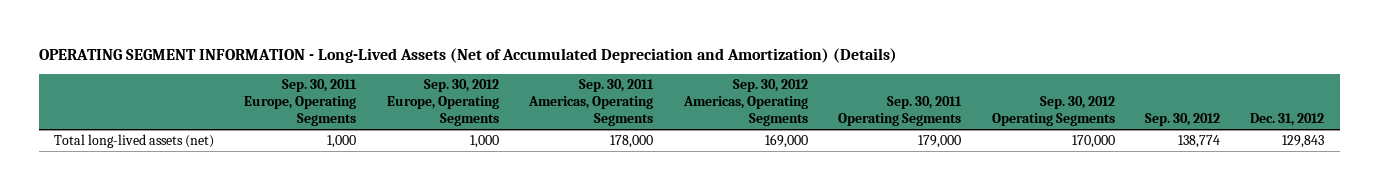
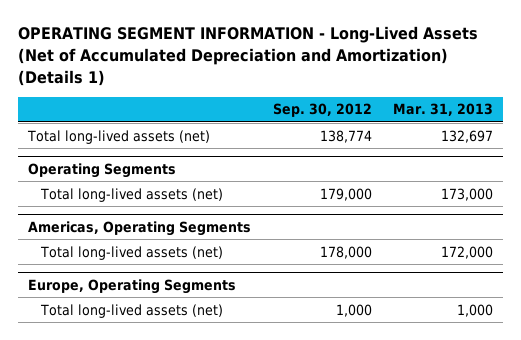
- OPERATING SEGMENT INFORMATION - Long-Lived Assets (Net of Accumulated Depreciation and Amortization) (Details)
+ OPERATING SEGMENT INFORMATION - Long-Lived Assets (Net of Accumulated Depreciation and Amortization) (Details 1)
- | Sep. 30, 2011 Europe, Operating Segments | Sep. 30, 2012 Europe, Operating Segments | Sep. 30, 2011 Americas, Operating Segments | Sep. 30, 2012 Americas, Operating Segments | Sep. 30, 2011 Operating Segments | Sep. 30, 2012 Operating Segments | Sep. 30, 2012 | Dec. 31, 2012
+ | Sep. 30, 2012 | Mar. 31, 2013
+ Operating Segments
+ Total long-lived assets (net) | 179,000 | 173,000
+ Americas, Operating Segments
+ Total long-lived assets (net) | 178,000 | 172,000
+ Europe, Operating Segments
+ Total long-lived assets (net) | 1,000 | 1,000

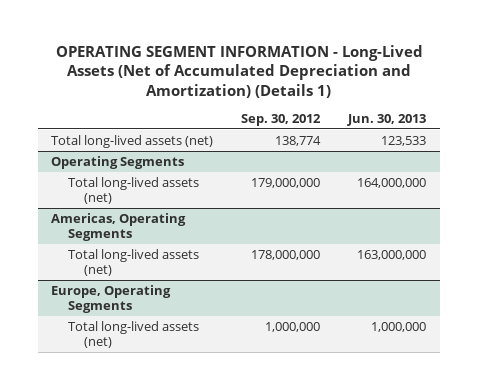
- | Sep. 30, 2012 | Mar. 31, 2013
+ | Sep. 30, 2012 | Jun. 30, 2013
@ Operating Segments
- Total long-lived assets (net) | 179,000 | 173,000
+ Total long-lived assets (net) | 179,000,000 | 164,000,000
@ Americas, Operating Segments
- Total long-lived assets (net) | 178,000 | 172,000
+ Total long-lived assets (net) | 178,000,000 | 163,000,000
@ Europe, Operating Segments
- Total long-lived assets (net) | 1,000 | 1,000
+ Total long-lived assets (net) | 1,000,000 | 1,000,000

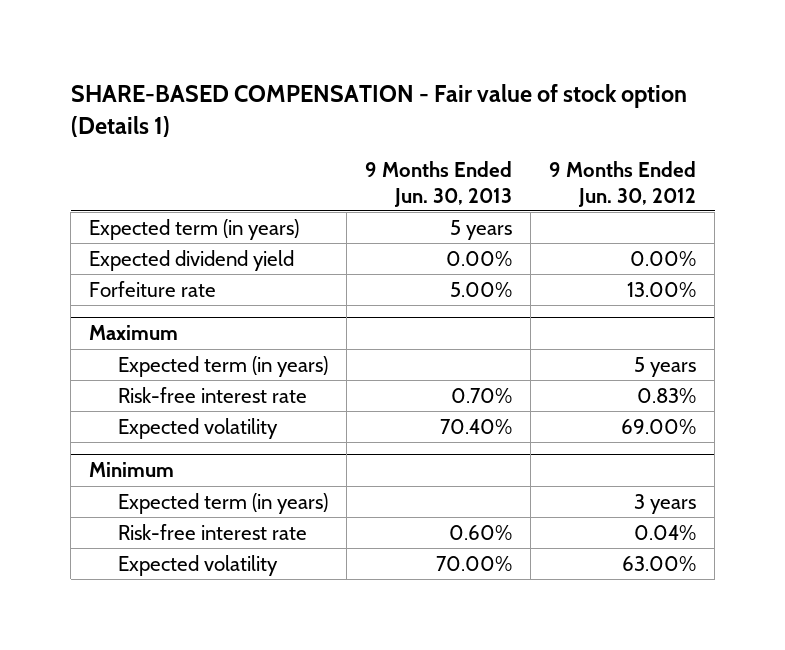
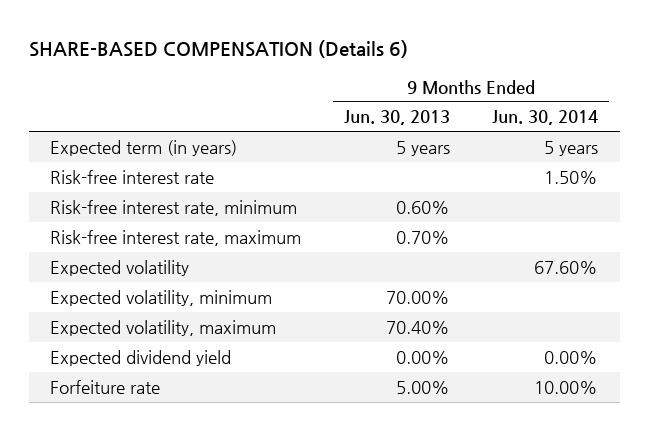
- SHARE-BASED COMPENSATION - Fair value of stock option (Details 1)
+ SHARE-BASED COMPENSATION (Details 6)
- | 9 Months Ended Jun. 30, 2013 | 9 Months Ended Jun. 30, 2012
+ | 9 Months Ended Jun. 30, 2013 | 9 Months Ended Jun. 30, 2014
+ Risk-free interest rate | | 1.50%
+ Risk-free interest rate, minimum | 0.60% |
+ Risk-free interest rate, maximum | 0.70% |
+ Expected volatility | | 67.60%
+ Expected volatility, minimum | 70.00% |
+ Expected volatility, maximum | 70.40% |
- Maximum
- Expected term (in years) | | 5 years
- Risk-free interest rate | 0.70% | 0.83%
- Expected volatility | 70.40% | 69.00%
- Minimum
- Expected term (in years) | | 3 years
- Risk-free interest rate | 0.60% | 0.04%
- Expected volatility | 70.00% | 63.00%

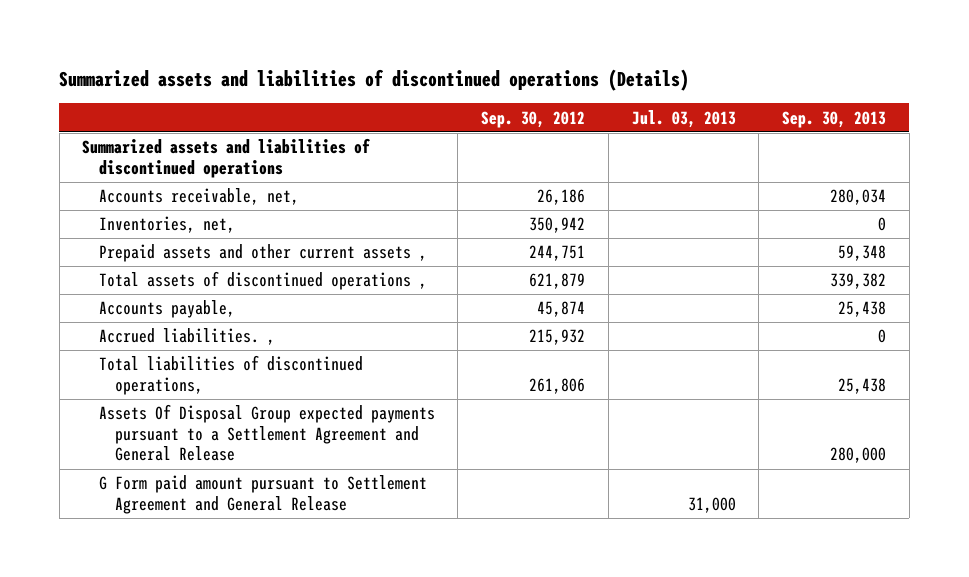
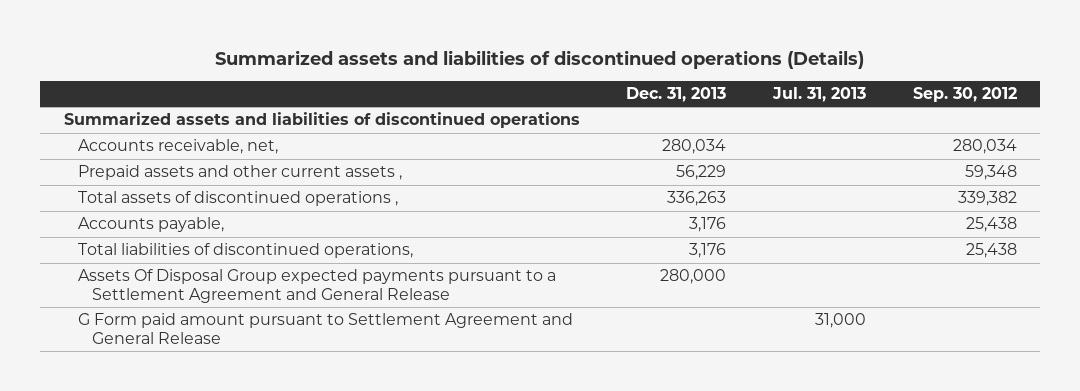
- | Sep. 30, 2012 | Jul. 03, 2013 | Sep. 30, 2013
+ | Dec. 31, 2013 | Jul. 31, 2013 | Sep. 30, 2012
- Accounts receivable, net, | 26,186 | | 280,034
- Inventories, net, | 350,942 | | 0
- Prepaid assets and other current assets , | 244,751 | | 59,348
- Total assets of discontinued operations , | 621,879 | | 339,382
- Accounts payable, | 45,874 | | 25,438
- Accrued liabilities. , | 215,932 | | 0
- Total liabilities of discontinued operations, | 261,806 | | 25,438
+ Accounts receivable, net, | 280,034 | | 280,034
+ Prepaid assets and other current assets , | 56,229 | | 59,348
+ Total assets of discontinued operations , | 336,263 | | 339,382
+ Accounts payable, | 3,176 | | 25,438
+ Total liabilities of discontinued operations, | 3,176 | | 25,438

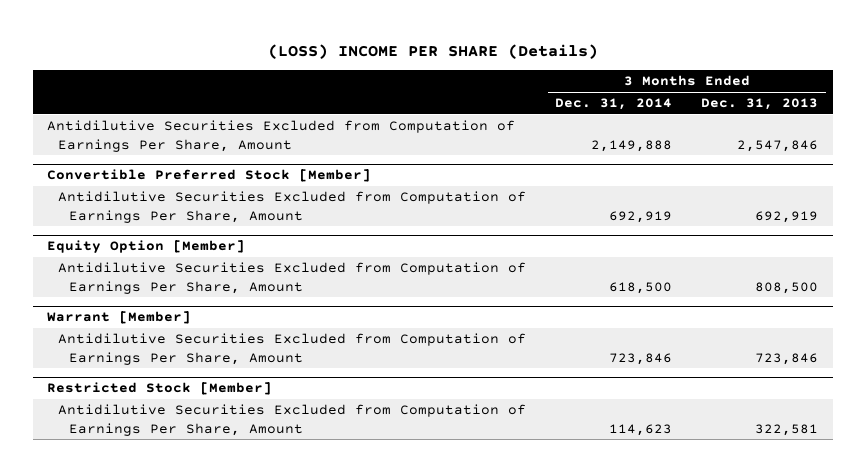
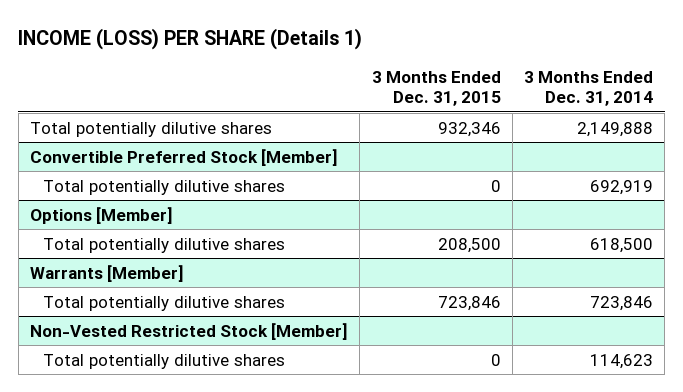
- (LOSS) INCOME PER SHARE (Details)
+ INCOME (LOSS) PER SHARE (Details 1)
- | 3 Months Ended Dec. 31, 2014 | 3 Months Ended Dec. 31, 2013
+ | 3 Months Ended Dec. 31, 2015 | 3 Months Ended Dec. 31, 2014
- Antidilutive Securities Excluded from Computation of Earnings Per Share, Amount | 2,149,888 | 2,547,846
+ Total potentially dilutive shares | 932,346 | 2,149,888
@ Convertible Preferred Stock [Member]
- Antidilutive Securities Excluded from Computation of Earnings Per Share, Amount | 692,919 | 692,919
- Equity Option [Member]
- Antidilutive Securities Excluded from Computation of Earnings Per Share, Amount | 618,500 | 808,500
- Warrant [Member]
- Antidilutive Securities Excluded from Computation of Earnings Per Share, Amount | 723,846 | 723,846
- Restricted Stock [Member]
- Antidilutive Securities Excluded from Computation of Earnings Per Share, Amount | 114,623 | 322,581
@ Convertible Preferred Stock [Member]
+ Total potentially dilutive shares | 0 | 692,919
+ Options [Member]
+ Total potentially dilutive shares | 208,500 | 618,500
+ Warrants [Member]
+ Total potentially dilutive shares | 723,846 | 723,846
+ Non-Vested Restricted Stock [Member]
+ Total potentially dilutive shares | 0 | 114,623

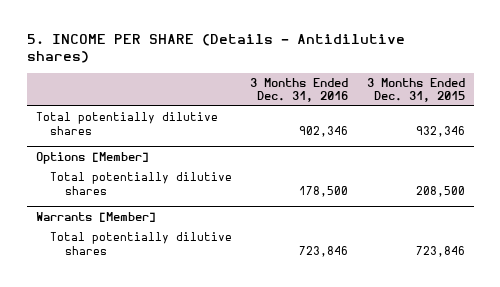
- INCOME (LOSS) PER SHARE (Details 1)
+ 5. INCOME PER SHARE (Details - Antidilutive shares)
- | 3 Months Ended Dec. 31, 2015 | 3 Months Ended Dec. 31, 2014
+ | 3 Months Ended Dec. 31, 2016 | 3 Months Ended Dec. 31, 2015
- Convertible Preferred Stock [Member]
- Total potentially dilutive shares | 0 | 692,919
- Non-Vested Restricted Stock [Member]
- Total potentially dilutive shares | 0 | 114,623

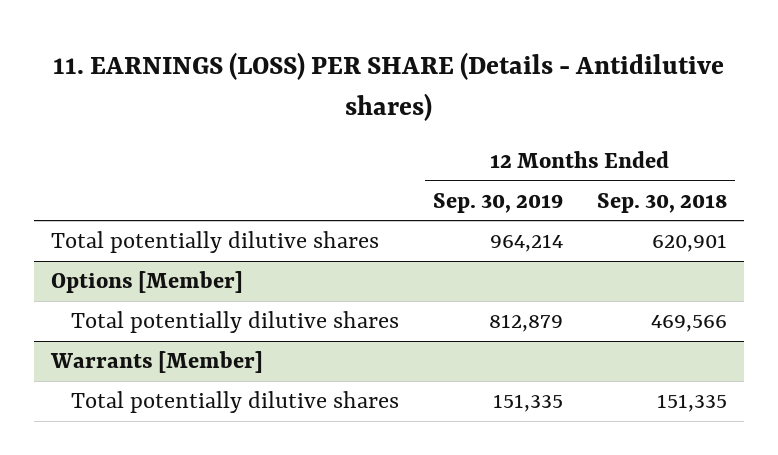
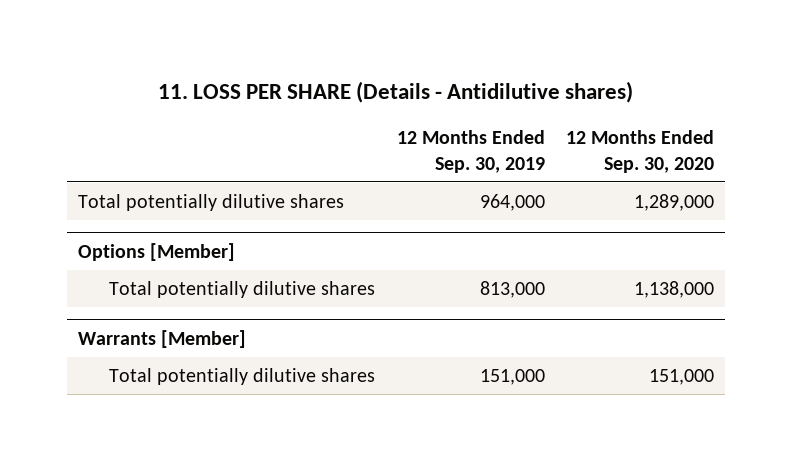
- 11. EARNINGS (LOSS) PER SHARE (Details - Antidilutive shares)
+ 11. LOSS PER SHARE (Details - Antidilutive shares)
- | 12 Months Ended Sep. 30, 2019 | 12 Months Ended Sep. 30, 2018
+ | 12 Months Ended Sep. 30, 2019 | 12 Months Ended Sep. 30, 2020
- Total potentially dilutive shares | 964,214 | 620,901
+ Total potentially dilutive shares | 964,000 | 1,289,000
@ Options [Member]
- Total potentially dilutive shares | 812,879 | 469,566
+ Total potentially dilutive shares | 813,000 | 1,138,000
@ Warrants [Member]
- Total potentially dilutive shares | 151,335 | 151,335
+ Total potentially dilutive shares | 151,000 | 151,000

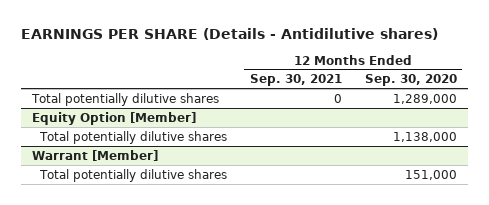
- 11. LOSS PER SHARE (Details - Antidilutive shares)
+ EARNINGS PER SHARE (Details - Antidilutive shares)
- | 12 Months Ended Sep. 30, 2019 | 12 Months Ended Sep. 30, 2020
+ | 12 Months Ended Sep. 30, 2021 | 12 Months Ended Sep. 30, 2020
- Options [Member]
+ Equity Option [Member]
- Warrants [Member]
+ Warrant [Member]

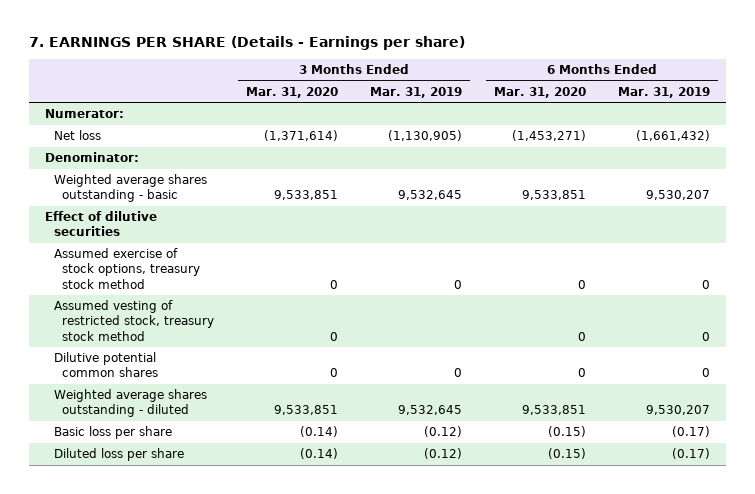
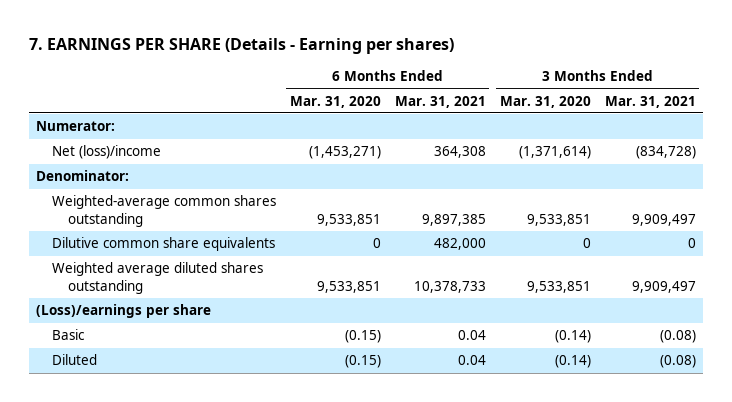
- 7. EARNINGS PER SHARE (Details - Earnings per share)
+ 7. EARNINGS PER SHARE (Details - Earning per shares)
- | 3 Months Ended Mar. 31, 2020 | 3 Months Ended Mar. 31, 2019 | 6 Months Ended Mar. 31, 2020 | 6 Months Ended Mar. 31, 2019
+ | 6 Months Ended Mar. 31, 2020 | 6 Months Ended Mar. 31, 2021 | 3 Months Ended Mar. 31, 2020 | 3 Months Ended Mar. 31, 2021
- Net loss | (1,371,614) | (1,130,905) | (1,453,271) | (1,661,432)
+ Net (loss)/income | (1,453,271) | 364,308 | (1,371,614) | (834,728)
- Weighted average shares outstanding - basic | 9,533,851 | 9,532,645 | 9,533,851 | 9,530,207
- Effect of dilutive securities
- Assumed exercise of stock options, treasury stock method | 0 | 0 | 0 | 0
- Assumed vesting of restricted stock, treasury stock method | 0 | | 0 | 0
- Dilutive potential common shares | 0 | 0 | 0 | 0
- Weighted average shares outstanding - diluted | 9,533,851 | 9,532,645 | 9,533,851 | 9,530,207
- Basic loss per share | (0.14) | (0.12) | (0.15) | (0.17)
- Diluted loss per share | (0.14) | (0.12) | (0.15) | (0.17)
+ Weighted-average common shares outstanding | 9,533,851 | 9,897,385 | 9,533,851 | 9,909,497
+ Dilutive common share equivalents | 0 | 482,000 | 0 | 0
+ Weighted average diluted shares outstanding | 9,533,851 | 10,378,733 | 9,533,851 | 9,909,497
+ (Loss)/earnings per share
+ Basic | (0.15) | 0.04 | (0.14) | (0.08)
+ Diluted | (0.15) | 0.04 | (0.14) | (0.08)

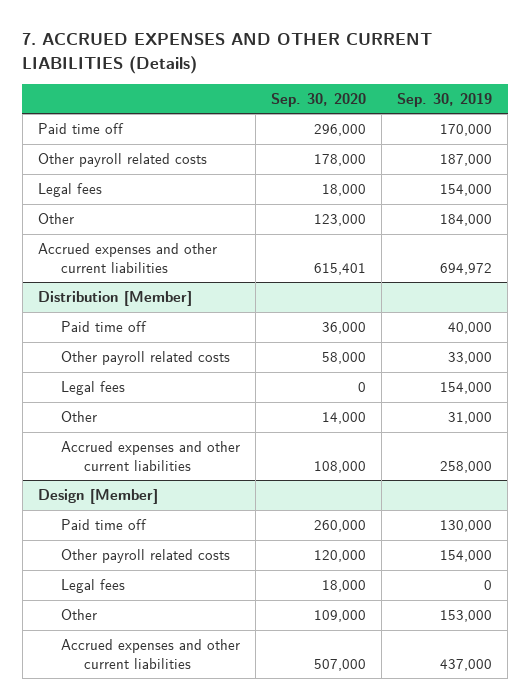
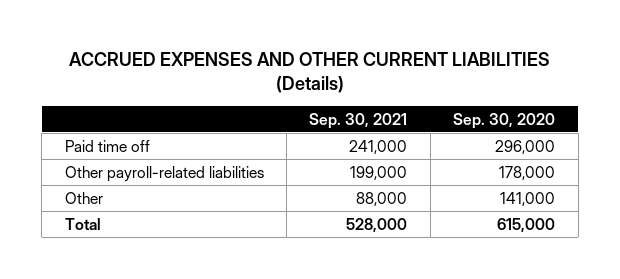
- 7. ACCRUED EXPENSES AND OTHER CURRENT LIABILITIES (Details)
+ ACCRUED EXPENSES AND OTHER CURRENT LIABILITIES (Details)
- | Sep. 30, 2020 | Sep. 30, 2019
+ | Sep. 30, 2021 | Sep. 30, 2020
- Other payroll related costs | 178,000 | 187,000
- Legal fees | 18,000 | 154,000
- Other | 123,000 | 184,000
- Accrued expenses and other current liabilities | 615,401 | 694,972
- Distribution [Member]
- Paid time off | 36,000 | 40,000
- Other payroll related costs | 58,000 | 33,000
- Legal fees | 0 | 154,000
- Other | 14,000 | 31,000
- Accrued expenses and other current liabilities | 108,000 | 258,000
- Design [Member]
- Paid time off | 260,000 | 130,000
- Other payroll related costs | 120,000 | 154,000
- Legal fees | 18,000 | 0
- Other | 109,000 | 153,000
- Accrued expenses and other current liabilities | 507,000 | 437,000
+ Other payroll-related liabilities | 199,000 | 178,000
+ Other | 88,000 | 141,000
+ Total | 528,000 | 615,000

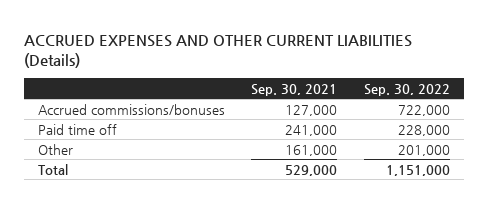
- | Sep. 30, 2021 | Sep. 30, 2020
+ | Sep. 30, 2021 | Sep. 30, 2022
+ Accrued commissions/bonuses | 127,000 | 722,000
- Other payroll-related liabilities | 199,000 | 178,000
- Other | 88,000 | 141,000
- Total | 528,000 | 615,000
+ Other | 161,000 | 201,000
+ Total | 529,000 | 1,151,000

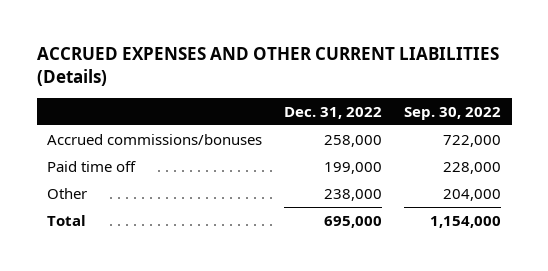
- | Sep. 30, 2021 | Sep. 30, 2022
+ | Dec. 31, 2022 | Sep. 30, 2022
- Other | 161,000 | 201,000
- Total | 529,000 | 1,151,000
+ Other | 238,000 | 204,000
+ Total | 695,000 | 1,154,000

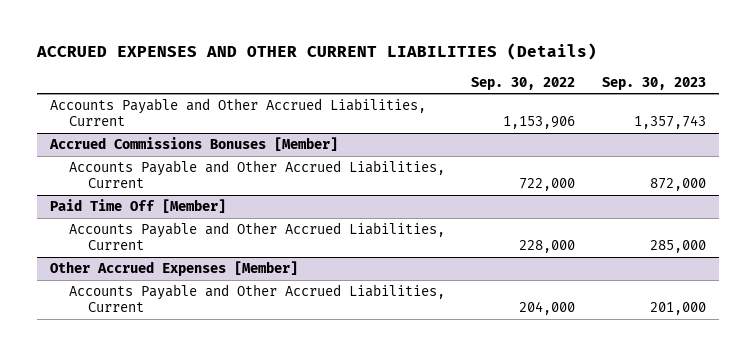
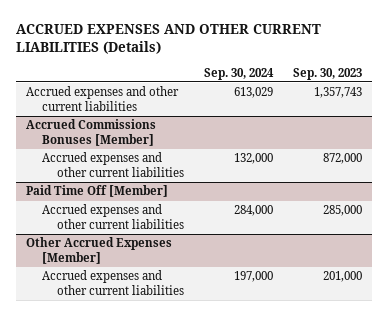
- | Sep. 30, 2022 | Sep. 30, 2023
+ | Sep. 30, 2024 | Sep. 30, 2023
- Accounts Payable and Other Accrued Liabilities, Current | 1,153,906 | 1,357,743
+ Accrued expenses and other current liabilities | 613,029 | 1,357,743
@ Accrued Commissions Bonuses [Member]
- Accounts Payable and Other Accrued Liabilities, Current | 722,000 | 872,000
+ Accrued expenses and other current liabilities | 132,000 | 872,000
@ Paid Time Off [Member]
- Accounts Payable and Other Accrued Liabilities, Current | 228,000 | 285,000
+ Accrued expenses and other current liabilities | 284,000 | 285,000
@ Other Accrued Expenses [Member]
- Accounts Payable and Other Accrued Liabilities, Current | 204,000 | 201,000
+ Accrued expenses and other current liabilities | 197,000 | 201,000

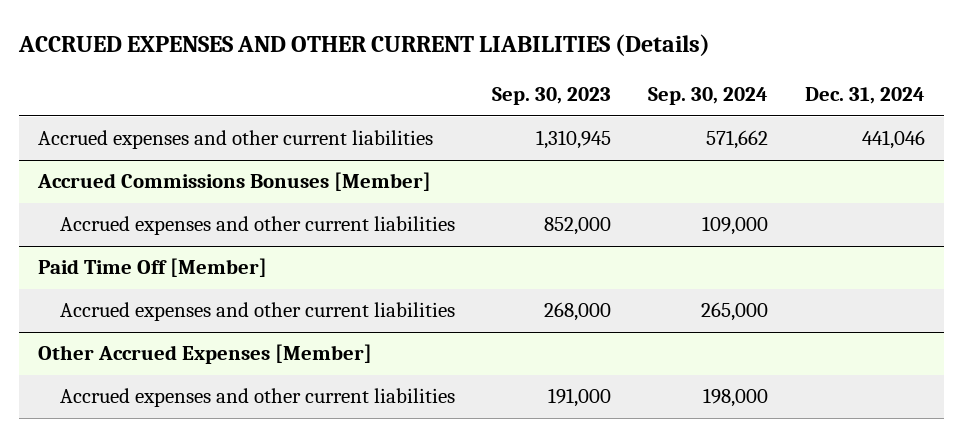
- | Sep. 30, 2024 | Sep. 30, 2023
+ | Sep. 30, 2023 | Sep. 30, 2024 | Dec. 31, 2024
- Accrued expenses and other current liabilities | 613,029 | 1,357,743
+ Accrued expenses and other current liabilities | 1,310,945 | 571,662 | 441,046
@ Accrued Commissions Bonuses [Member]
- Accrued expenses and other current liabilities | 132,000 | 872,000
+ Accrued expenses and other current liabilities | 852,000 | 109,000 |
@ Paid Time Off [Member]
- Accrued expenses and other current liabilities | 284,000 | 285,000
+ Accrued expenses and other current liabilities | 268,000 | 265,000 |
@ Other Accrued Expenses [Member]
- Accrued expenses and other current liabilities | 197,000 | 201,000
+ Accrued expenses and other current liabilities | 191,000 | 198,000 |

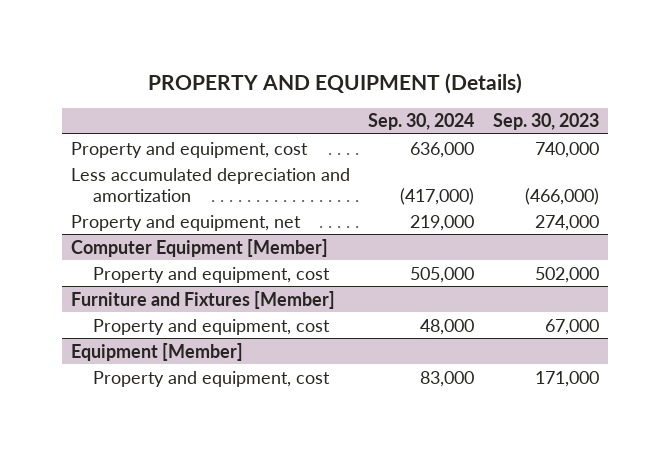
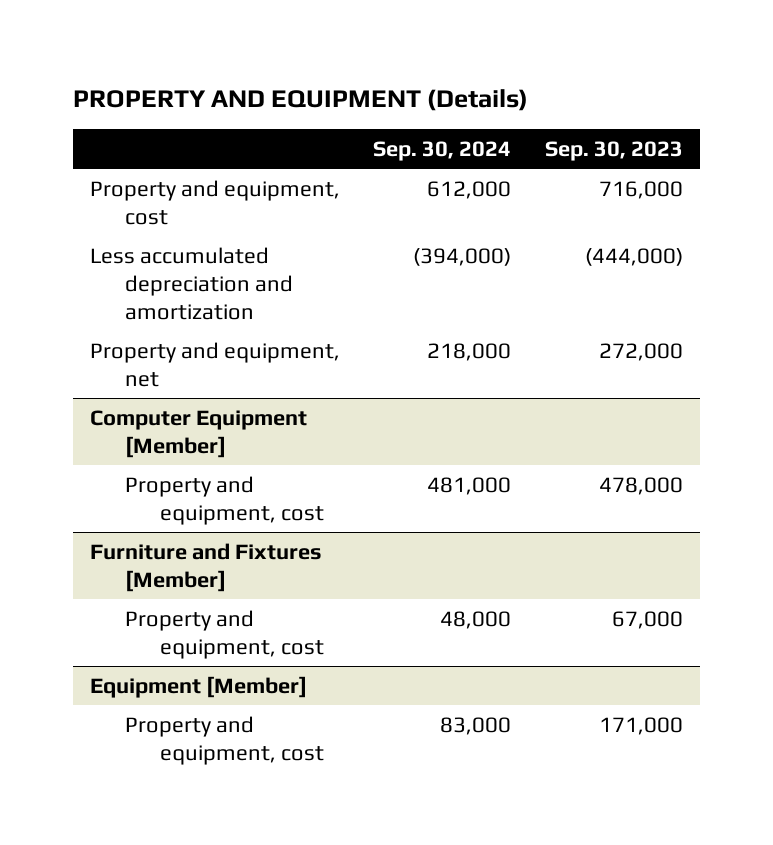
- Property and equipment, cost | 636,000 | 740,000
- Less accumulated depreciation and amortization | (417,000) | (466,000)
- Property and equipment, net | 219,000 | 274,000
+ Property and equipment, cost | 612,000 | 716,000
+ Less accumulated depreciation and amortization | (394,000) | (444,000)
+ Property and equipment, net | 218,000 | 272,000
@ Computer Equipment [Member]
- Property and equipment, cost | 505,000 | 502,000
+ Property and equipment, cost | 481,000 | 478,000

